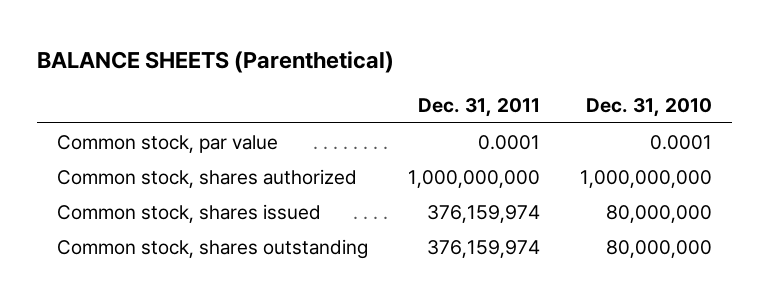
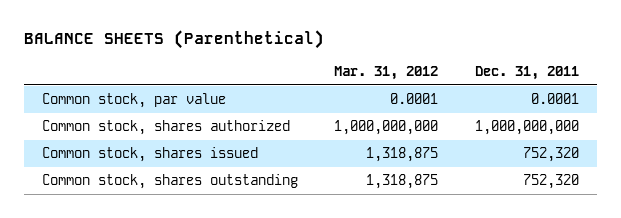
- | Dec. 31, 2011 | Dec. 31, 2010
+ | Mar. 31, 2012 | Dec. 31, 2011
- Common stock, shares issued | 376,159,974 | 80,000,000
- Common stock, shares outstanding | 376,159,974 | 80,000,000
+ Common stock, shares issued | 1,318,875 | 752,320
+ Common stock, shares outstanding | 1,318,875 | 752,320

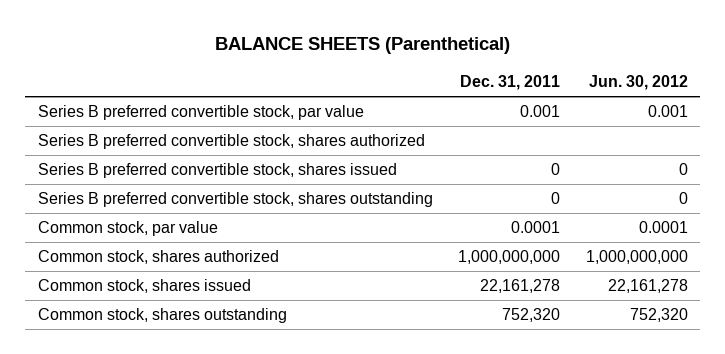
- | Mar. 31, 2012 | Dec. 31, 2011
+ | Dec. 31, 2011 | Jun. 30, 2012
+ Series B preferred convertible stock, par value | 0.001 | 0.001
+ Series B preferred convertible stock, shares authorized
+ Series B preferred convertible stock, shares issued | 0 | 0
+ Series B preferred convertible stock, shares outstanding | 0 | 0
- Common stock, shares issued | 1,318,875 | 752,320
+ Common stock, shares issued | 22,161,278 | 22,161,278

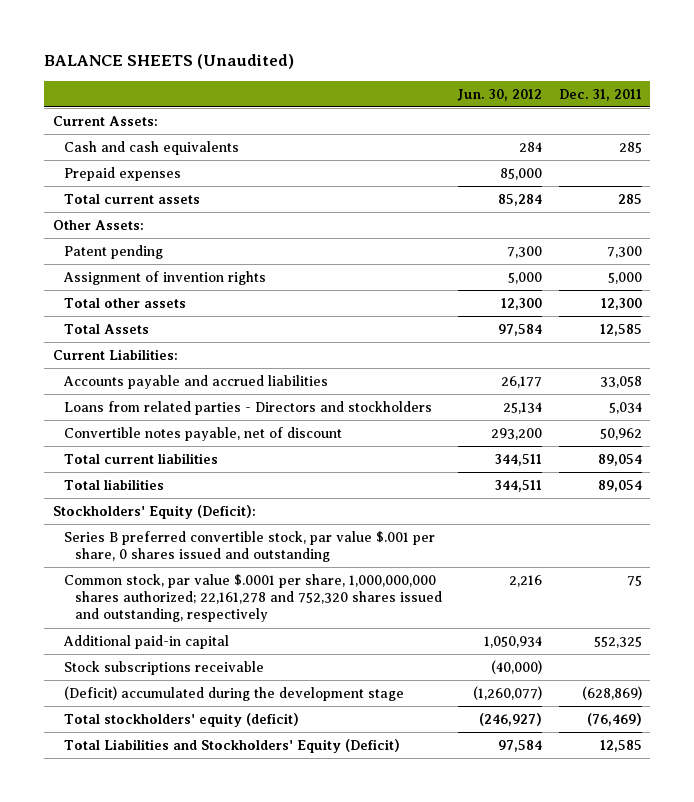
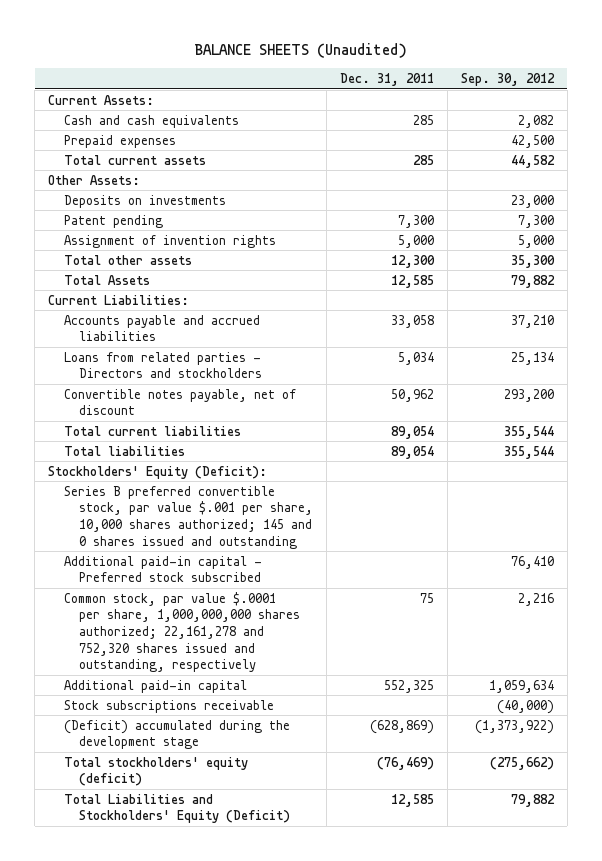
- | Jun. 30, 2012 | Dec. 31, 2011
+ | Dec. 31, 2011 | Sep. 30, 2012
+ Deposits on investments | | 23,000
- Series B preferred convertible stock, par value $.001 per share, 0 shares issued and outstanding
+ Series B preferred convertible stock, par value $.001 per share, 10,000 shares authorized; 145 and 0 shares issued and outstanding
+ Additional paid-in capital - Preferred stock subscribed | | 76,410

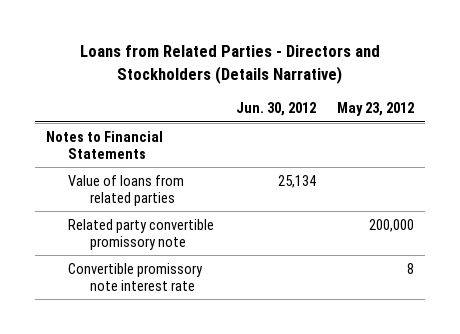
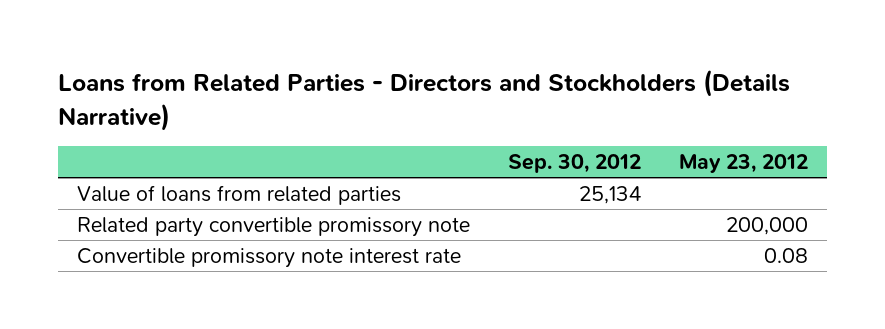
- | Jun. 30, 2012 | May 23, 2012
+ | Sep. 30, 2012 | May 23, 2012
- Notes to Financial Statements
- Convertible promissory note interest rate | | 8
+ Convertible promissory note interest rate | | 0.08

